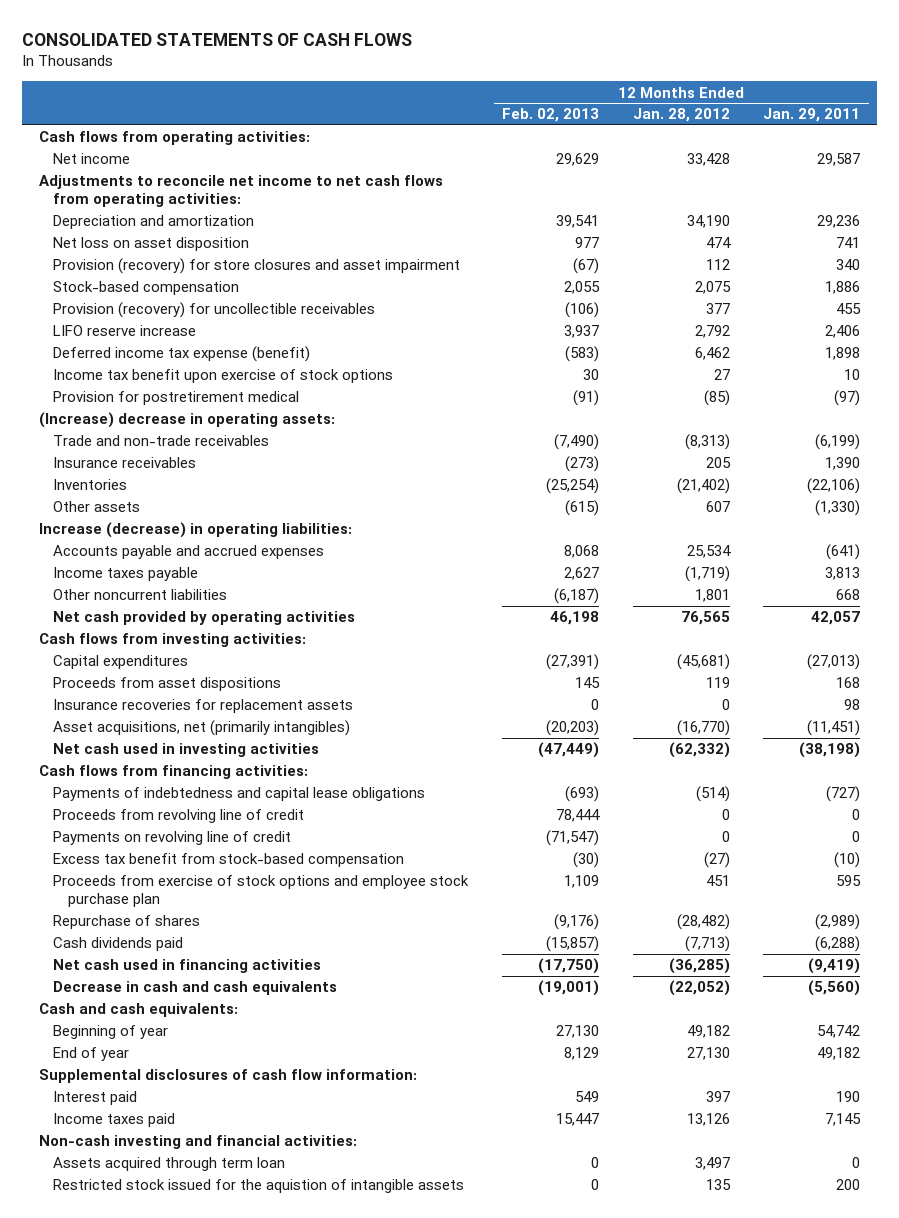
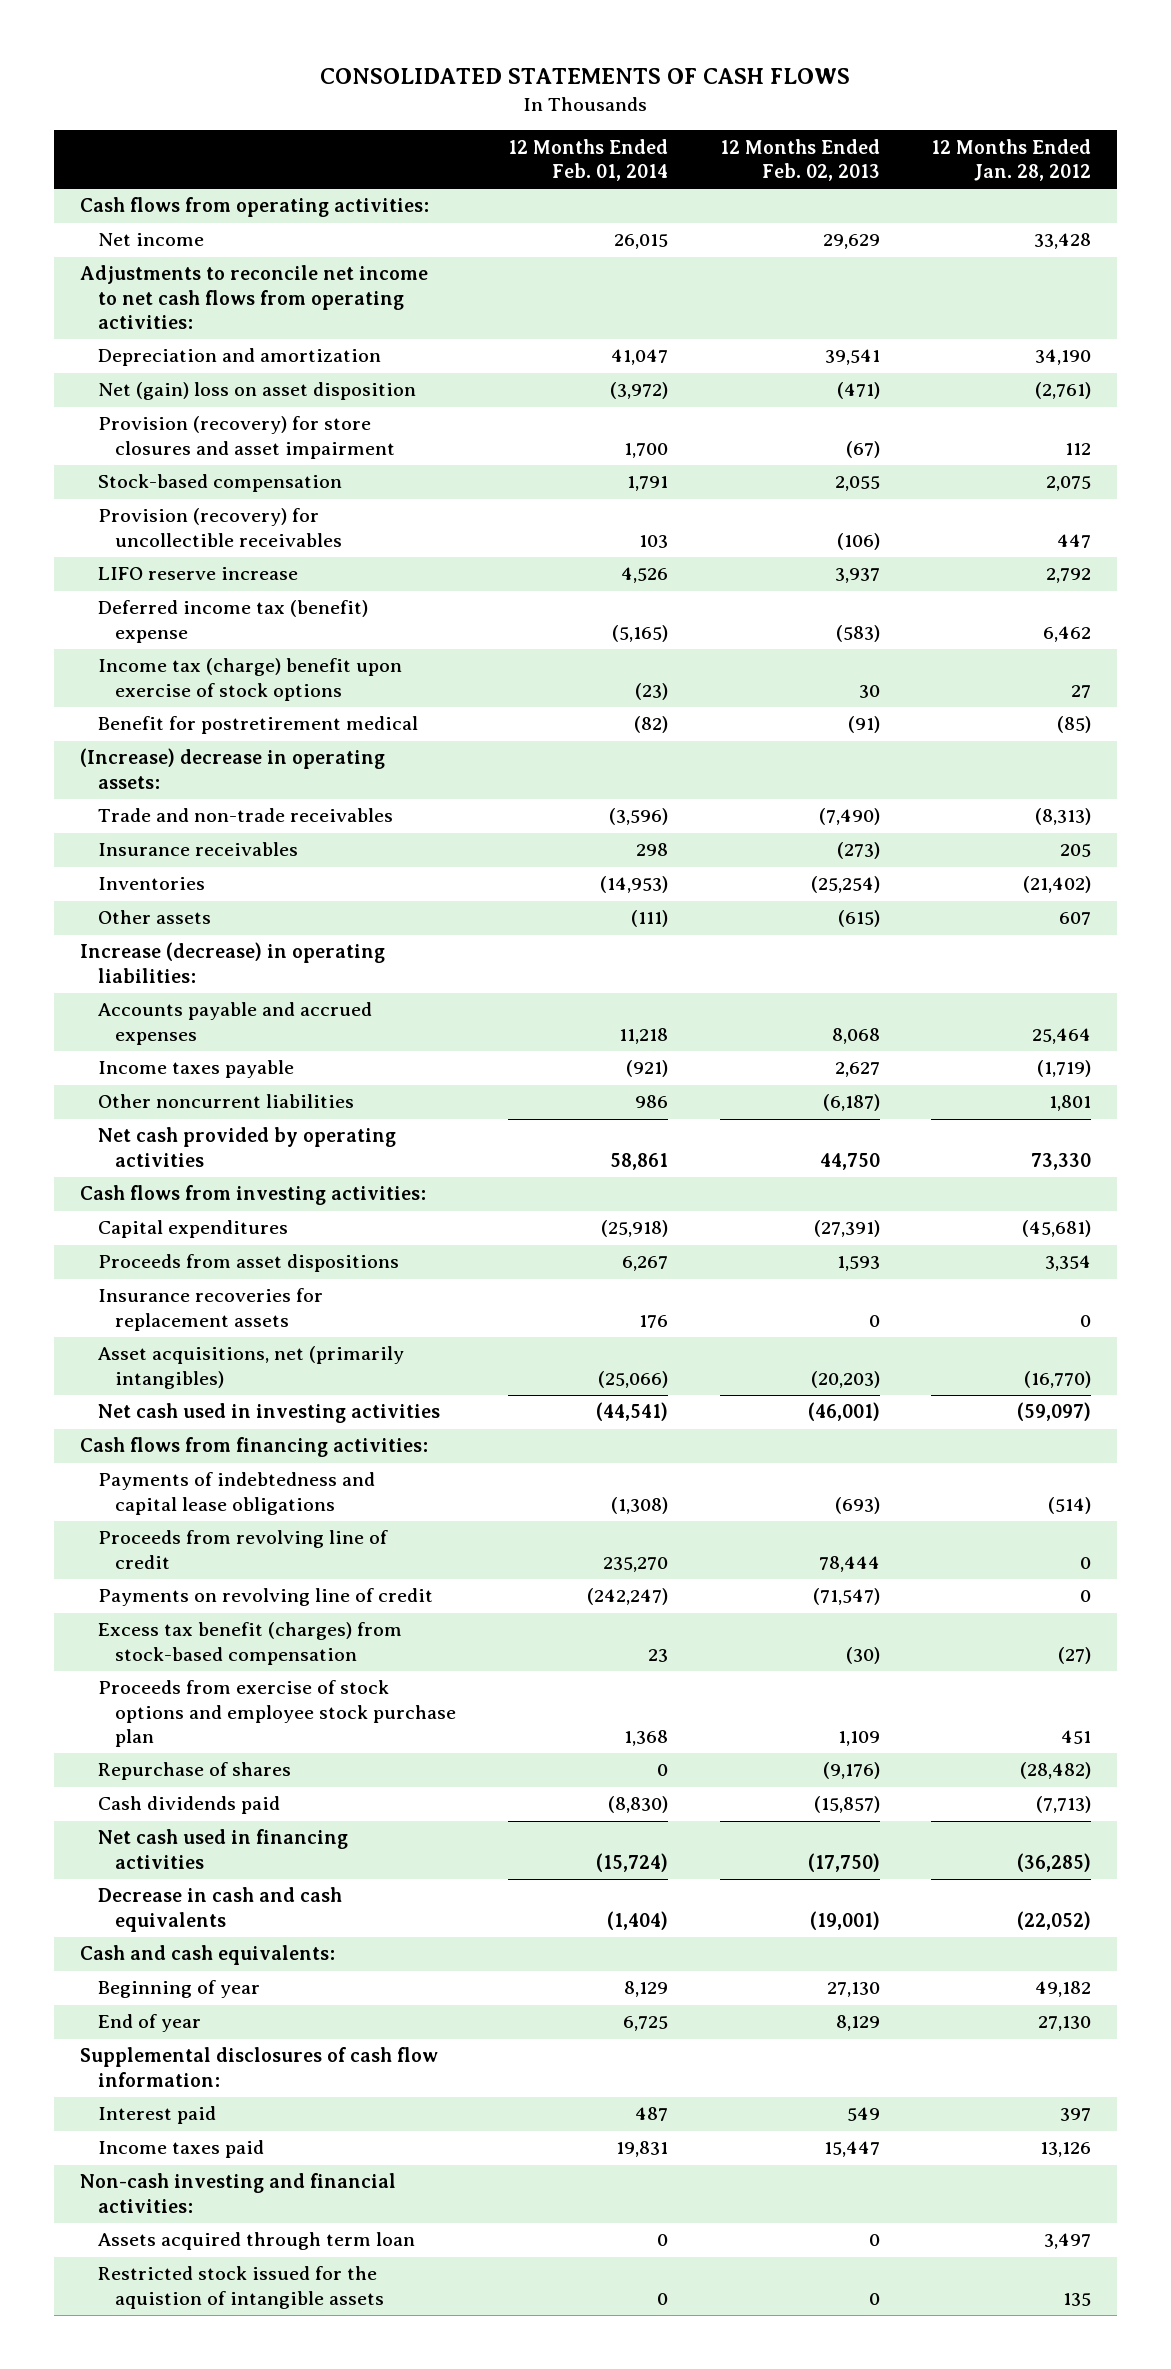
- | 12 Months Ended Feb. 02, 2013 | 12 Months Ended Jan. 28, 2012 | 12 Months Ended Jan. 29, 2011
+ | 12 Months Ended Feb. 01, 2014 | 12 Months Ended Feb. 02, 2013 | 12 Months Ended Jan. 28, 2012
- Net loss on asset disposition | 977 | 474 | 741
+ Net (gain) loss on asset disposition | (3,972) | (471) | (2,761)
- Provision (recovery) for uncollectible receivables | (106) | 377 | 455
+ Provision (recovery) for uncollectible receivables | 103 | (106) | 447
- Deferred income tax expense (benefit) | (583) | 6,462 | 1,898
- Income tax benefit upon exercise of stock options | 30 | 27 | 10
- Provision for postretirement medical | (91) | (85) | (97)
+ Deferred income tax (benefit) expense | (5,165) | (583) | 6,462
+ Income tax (charge) benefit upon exercise of stock options | (23) | 30 | 27
+ Benefit for postretirement medical | (82) | (91) | (85)
- Accounts payable and accrued expenses | 8,068 | 25,534 | (641)
+ Accounts payable and accrued expenses | 11,218 | 8,068 | 25,464
- Net cash provided by operating activities | 46,198 | 76,565 | 42,057
+ Net cash provided by operating activities | 58,861 | 44,750 | 73,330
- Proceeds from asset dispositions | 145 | 119 | 168
+ Proceeds from asset dispositions | 6,267 | 1,593 | 3,354
- Net cash used in investing activities | (47,449) | (62,332) | (38,198)
+ Net cash used in investing activities | (44,541) | (46,001) | (59,097)
- Excess tax benefit from stock-based compensation | (30) | (27) | (10)
+ Excess tax benefit (charges) from stock-based compensation | 23 | (30) | (27)

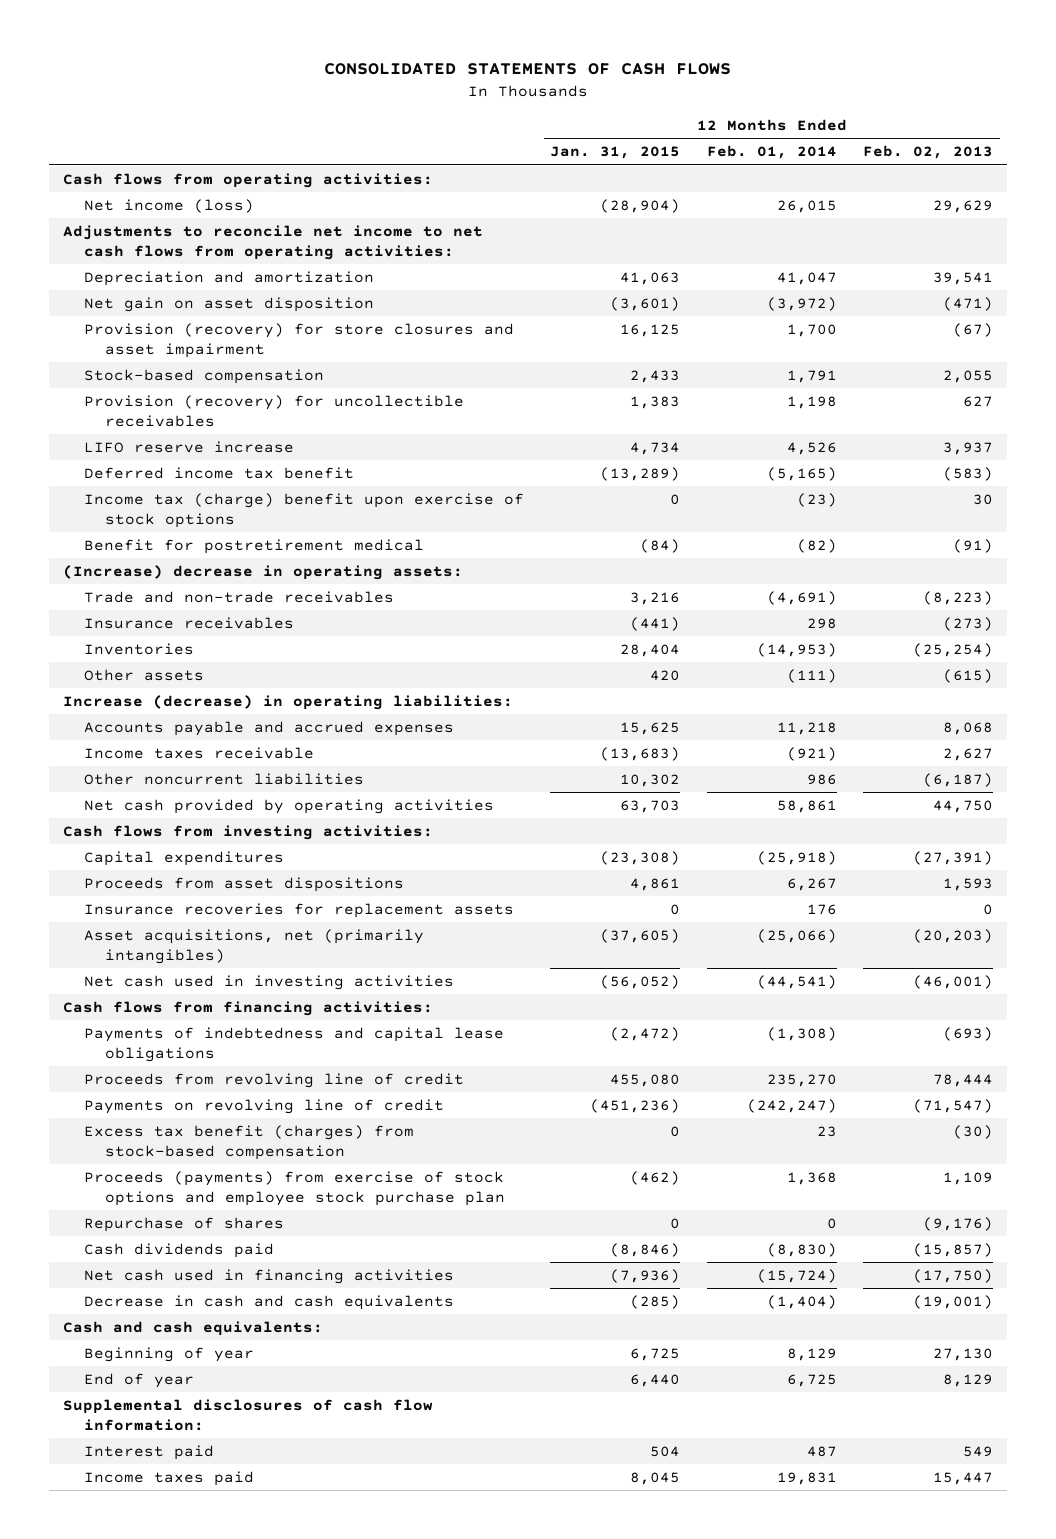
- | 12 Months Ended Feb. 01, 2014 | 12 Months Ended Feb. 02, 2013 | 12 Months Ended Jan. 28, 2012
+ | 12 Months Ended Jan. 31, 2015 | 12 Months Ended Feb. 01, 2014 | 12 Months Ended Feb. 02, 2013
- Net income | 26,015 | 29,629 | 33,428
+ Net income (loss) | (28,904) | 26,015 | 29,629
- Net (gain) loss on asset disposition | (3,972) | (471) | (2,761)
+ Net gain on asset disposition | (3,601) | (3,972) | (471)
- Provision (recovery) for uncollectible receivables | 103 | (106) | 447
+ Provision (recovery) for uncollectible receivables | 1,383 | 1,198 | 627
- Deferred income tax (benefit) expense | (5,165) | (583) | 6,462
+ Deferred income tax benefit | (13,289) | (5,165) | (583)
- Trade and non-trade receivables | (3,596) | (7,490) | (8,313)
+ Trade and non-trade receivables | 3,216 | (4,691) | (8,223)
- Income taxes payable | (921) | 2,627 | (1,719)
+ Income taxes receivable | (13,683) | (921) | 2,627
- Proceeds from exercise of stock options and employee stock purchase plan | 1,368 | 1,109 | 451
+ Proceeds (payments) from exercise of stock options and employee stock purchase plan | (462) | 1,368 | 1,109
- Non-cash investing and financial activities:
- Assets acquired through term loan | 0 | 0 | 3,497
- Restricted stock issued for the aquistion of intangible assets | 0 | 0 | 135

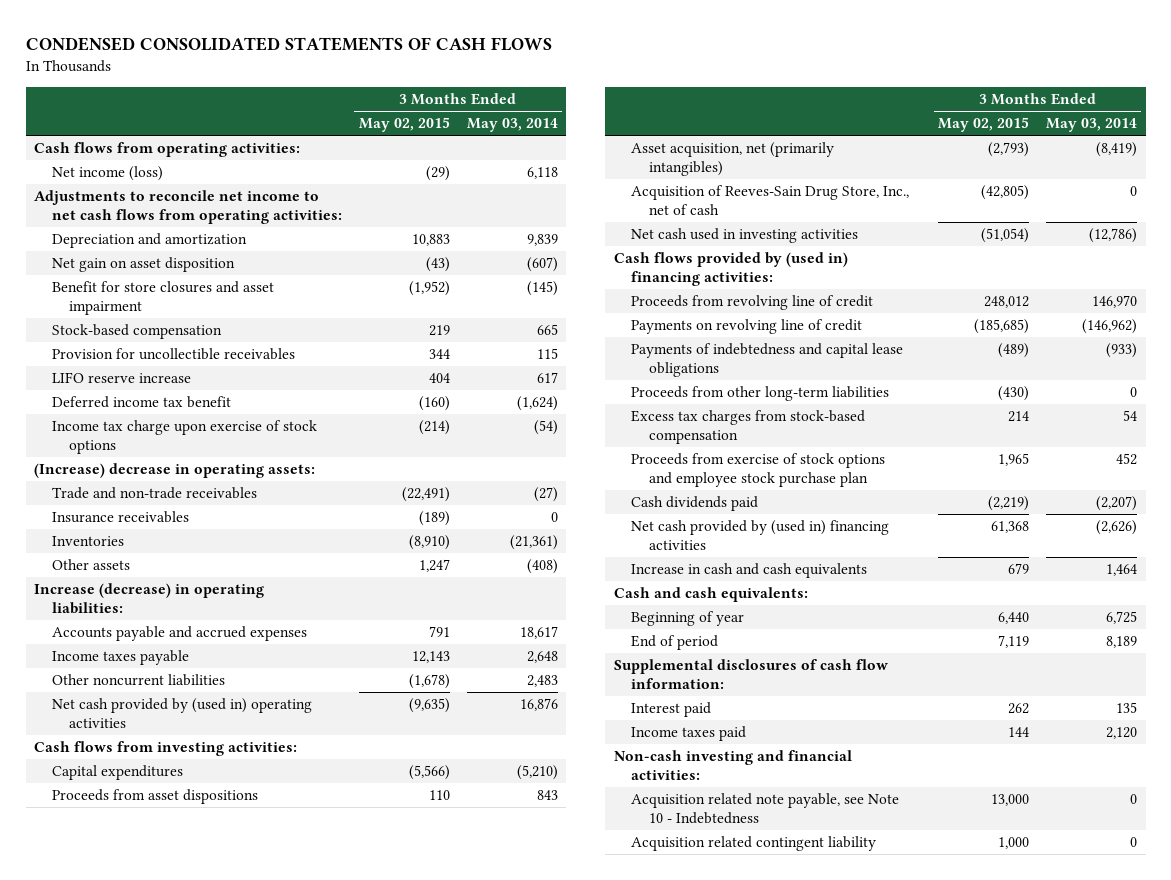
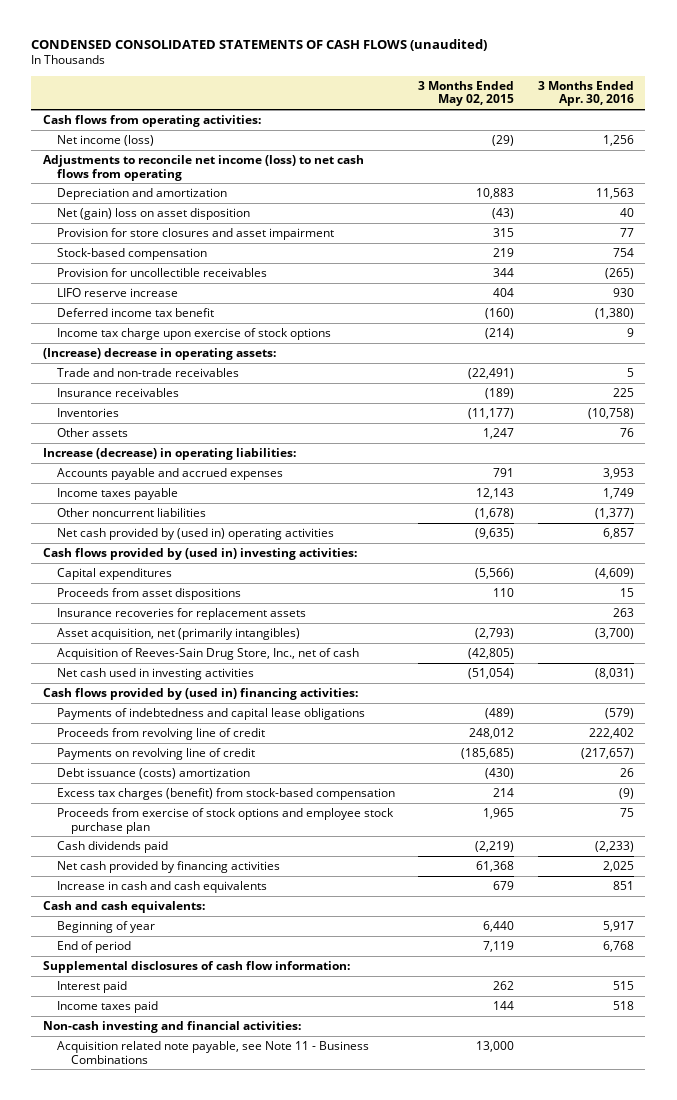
- CONDENSED CONSOLIDATED STATEMENTS OF CASH FLOWS
+ CONDENSED CONSOLIDATED STATEMENTS OF CASH FLOWS (unaudited)
- | 3 Months Ended May 02, 2015 | 3 Months Ended May 03, 2014
+ | 3 Months Ended May 02, 2015 | 3 Months Ended Apr. 30, 2016
- Adjustments to reconcile net income to net cash flows from operating activities:
+ Adjustments to reconcile net income (loss) to net cash flows from operating
- Net gain on asset disposition | (43) | (607)
- Benefit for store closures and asset impairment | (1,952) | (145)
+ Net (gain) loss on asset disposition | (43) | 40
+ Provision for store closures and asset impairment | 315 | 77
- Inventories | (8,910) | (21,361)
+ Inventories | (11,177) | (10,758)
- Cash flows from investing activities:
+ Cash flows provided by (used in) investing activities:
+ Insurance recoveries for replacement assets | | 263
moved up: Payments of indebtedness and capital lease obligations | (489) | (579)
- Proceeds from other long-term liabilities | (430) | 0
- Excess tax charges from stock-based compensation | 214 | 54
+ Debt issuance (costs) amortization | (430) | 26
+ Excess tax charges (benefit) from stock-based compensation | 214 | (9)
- Net cash provided by (used in) financing activities | 61,368 | (2,626)
+ Net cash provided by financing activities | 61,368 | 2,025
- Acquisition related note payable, see Note 10 - Indebtedness | 13,000 | 0
- Acquisition related contingent liability | 1,000 | 0
+ Acquisition related note payable, see Note 11 - Business Combinations | 13,000 |

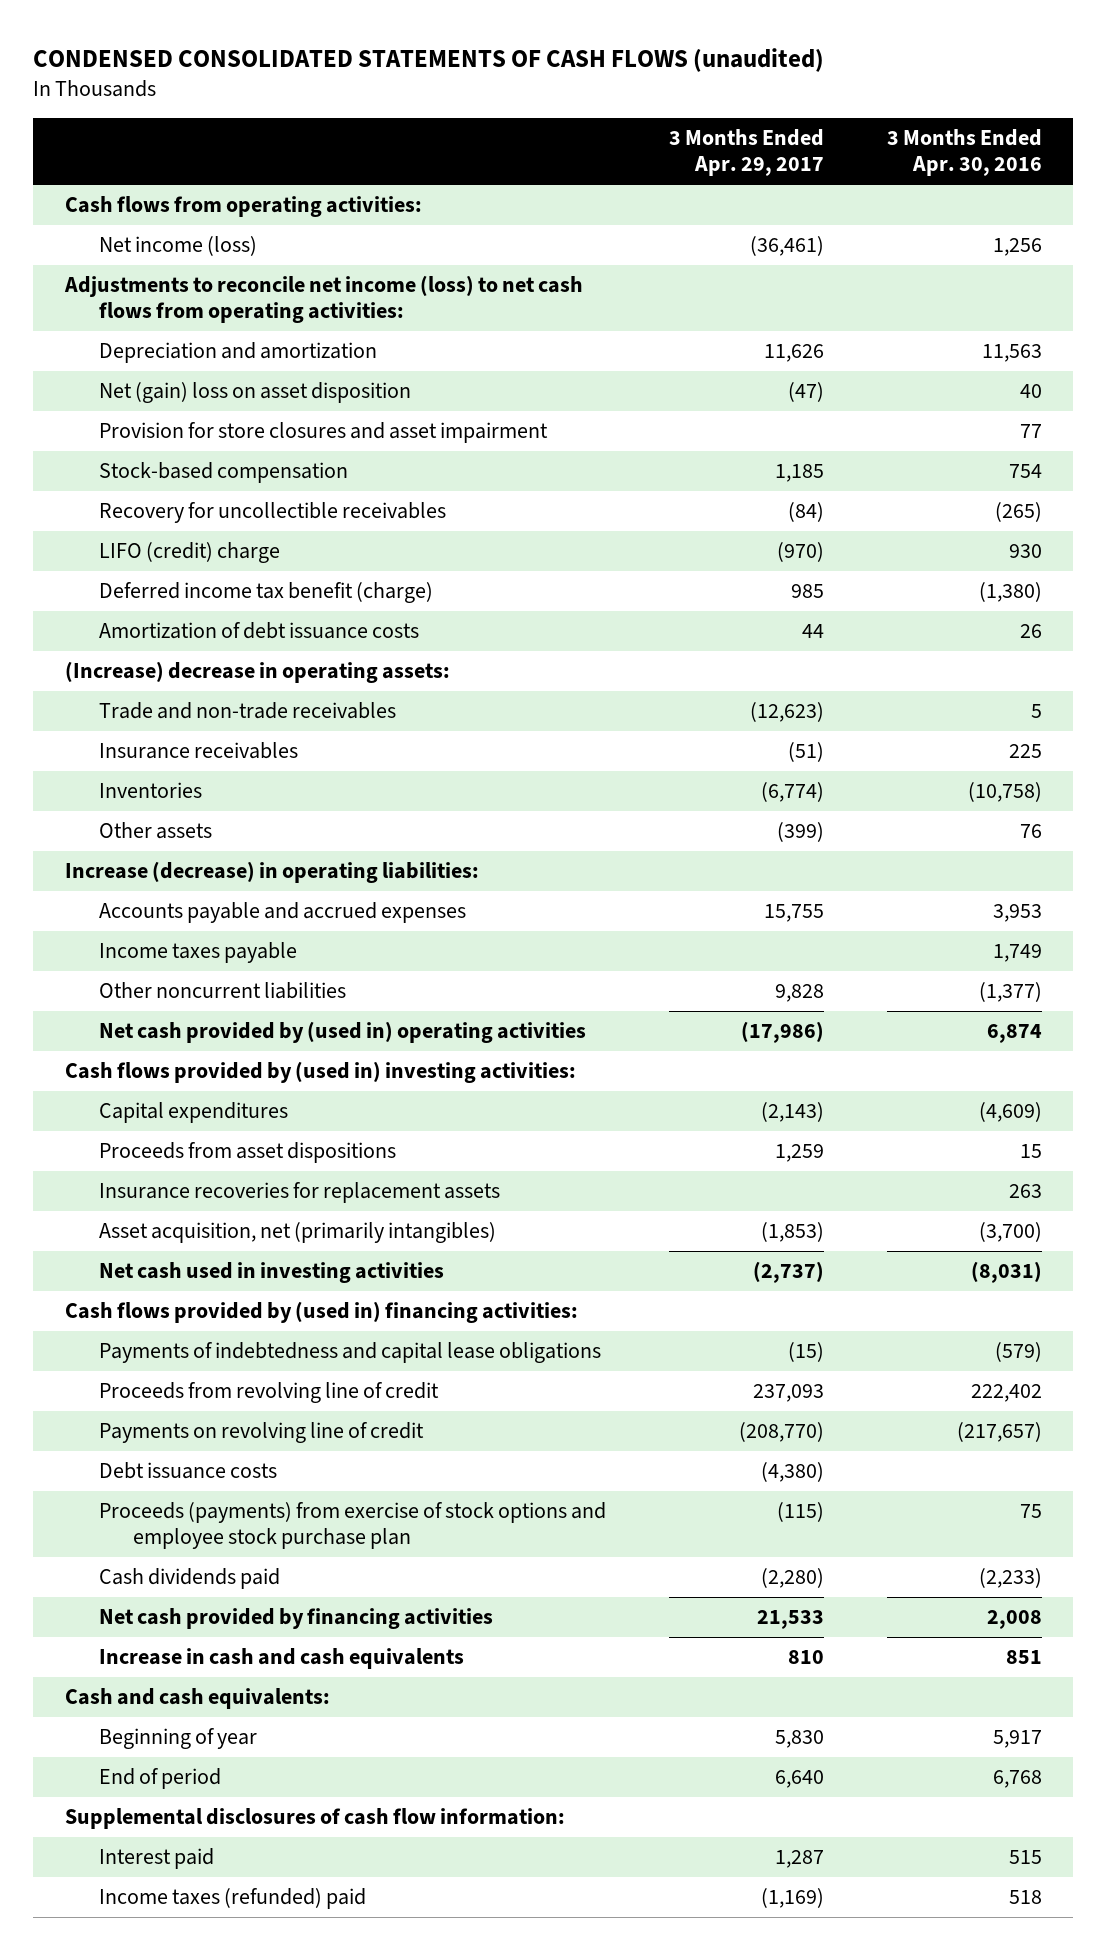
- | 3 Months Ended May 02, 2015 | 3 Months Ended Apr. 30, 2016
+ | 3 Months Ended Apr. 29, 2017 | 3 Months Ended Apr. 30, 2016
- Adjustments to reconcile net income (loss) to net cash flows from operating
+ Adjustments to reconcile net income (loss) to net cash flows from operating activities:
- Provision for uncollectible receivables | 344 | (265)
- LIFO reserve increase | 404 | 930
- Deferred income tax benefit | (160) | (1,380)
- Income tax charge upon exercise of stock options | (214) | 9
+ Recovery for uncollectible receivables | (84) | (265)
+ LIFO (credit) charge | (970) | 930
+ Deferred income tax benefit (charge) | 985 | (1,380)
+ Amortization of debt issuance costs | 44 | 26
- Net cash provided by (used in) operating activities | (9,635) | 6,857
+ Net cash provided by (used in) operating activities | (17,986) | 6,874
- Acquisition of Reeves-Sain Drug Store, Inc., net of cash | (42,805) |
- Debt issuance (costs) amortization | (430) | 26
- Excess tax charges (benefit) from stock-based compensation | 214 | (9)
- Proceeds from exercise of stock options and employee stock purchase plan | 1,965 | 75
+ Debt issuance costs | (4,380) |
+ Proceeds (payments) from exercise of stock options and employee stock purchase plan | (115) | 75
- Net cash provided by financing activities | 61,368 | 2,025
+ Net cash provided by financing activities | 21,533 | 2,008
- Income taxes paid | 144 | 518
- Non-cash investing and financial activities:
- Acquisition related note payable, see Note 11 - Business Combinations | 13,000 |
+ Income taxes (refunded) paid | (1,169) | 518

